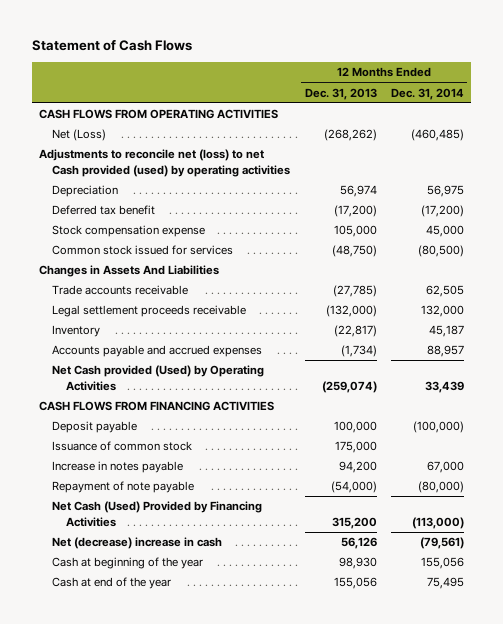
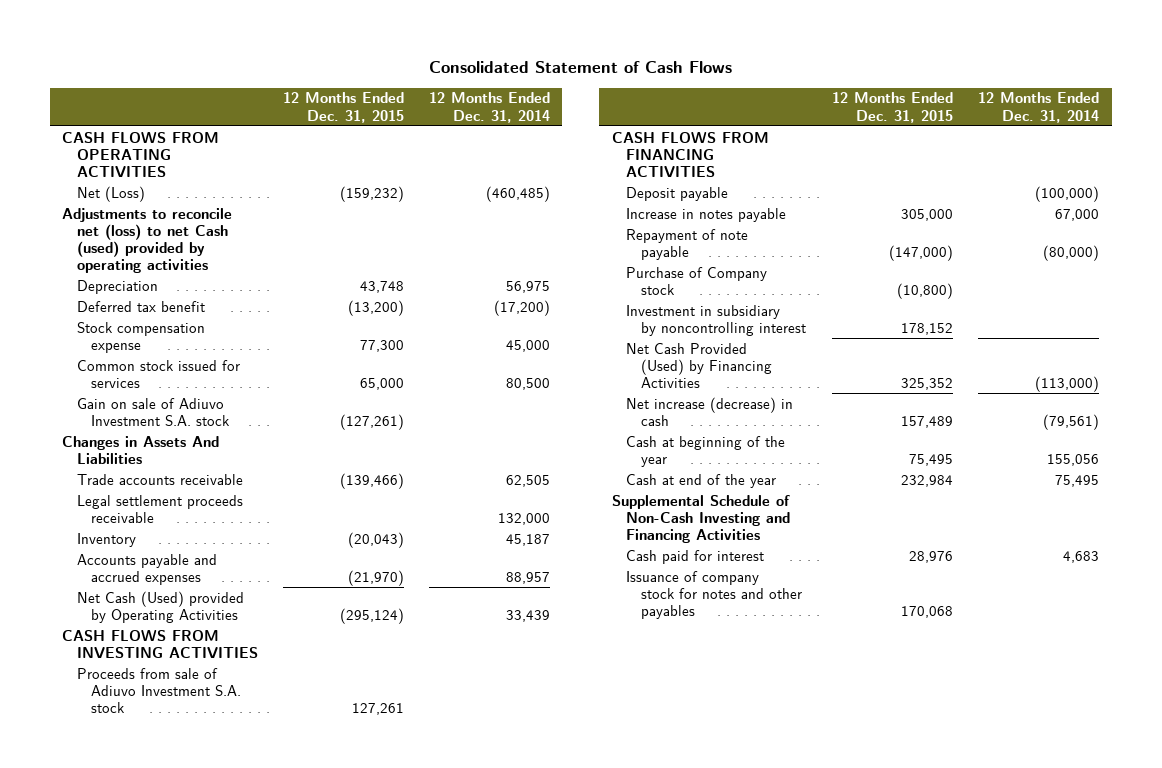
- Statement of Cash Flows
+ Consolidated Statement of Cash Flows
- | 12 Months Ended Dec. 31, 2013 | 12 Months Ended Dec. 31, 2014
+ | 12 Months Ended Dec. 31, 2015 | 12 Months Ended Dec. 31, 2014
- Adjustments to reconcile net (loss) to net Cash provided (used) by operating activities
+ Adjustments to reconcile net (loss) to net Cash (used) provided by operating activities
- Common stock issued for services | (48,750) | (80,500)
+ Common stock issued for services | 65,000 | 80,500
+ Gain on sale of Adiuvo Investment S.A. stock | (127,261) |
- Net Cash provided (Used) by Operating Activities | (259,074) | 33,439
+ Net Cash (Used) provided by Operating Activities | (295,124) | 33,439
+ CASH FLOWS FROM INVESTING ACTIVITIES
+ Proceeds from sale of Adiuvo Investment S.A. stock | 127,261 |
- Issuance of common stock | 175,000 |
- Net Cash (Used) Provided by Financing Activities | 315,200 | (113,000)
- Net (decrease) increase in cash | 56,126 | (79,561)
+ Purchase of Company stock | (10,800) |
+ Investment in subsidiary by noncontrolling interest | 178,152 |
+ Net Cash Provided (Used) by Financing Activities | 325,352 | (113,000)
+ Net increase (decrease) in cash | 157,489 | (79,561)
+ Supplemental Schedule of Non-Cash Investing and Financing Activities
+ Cash paid for interest | 28,976 | 4,683
+ Issuance of company stock for notes and other payables | 170,068 |

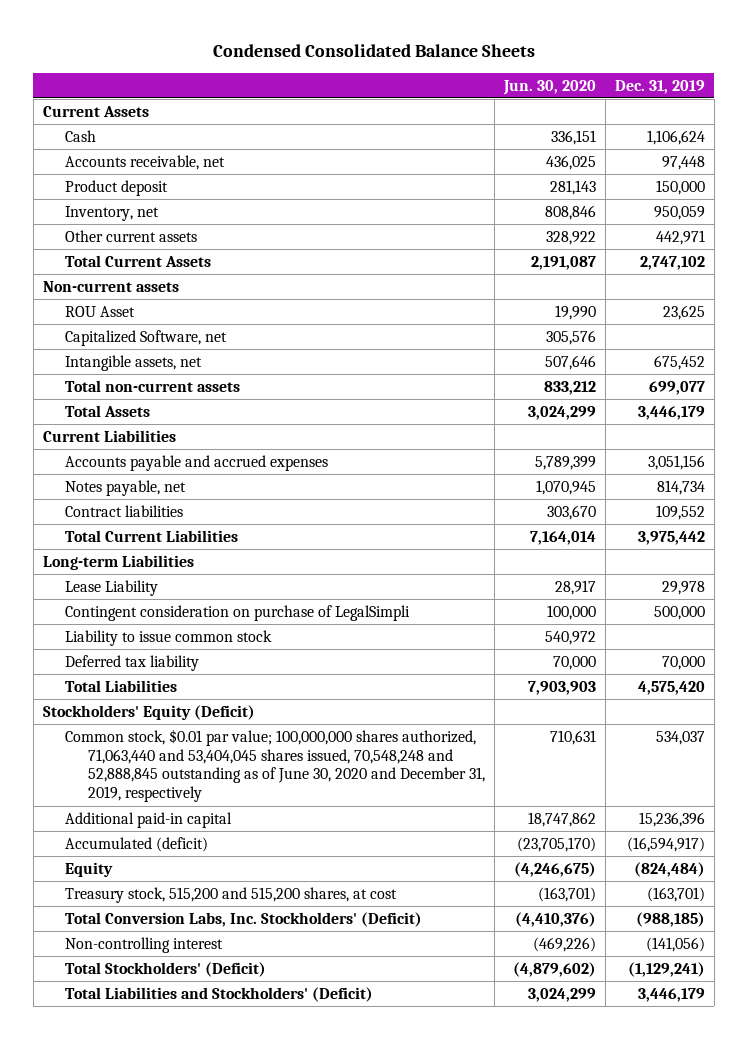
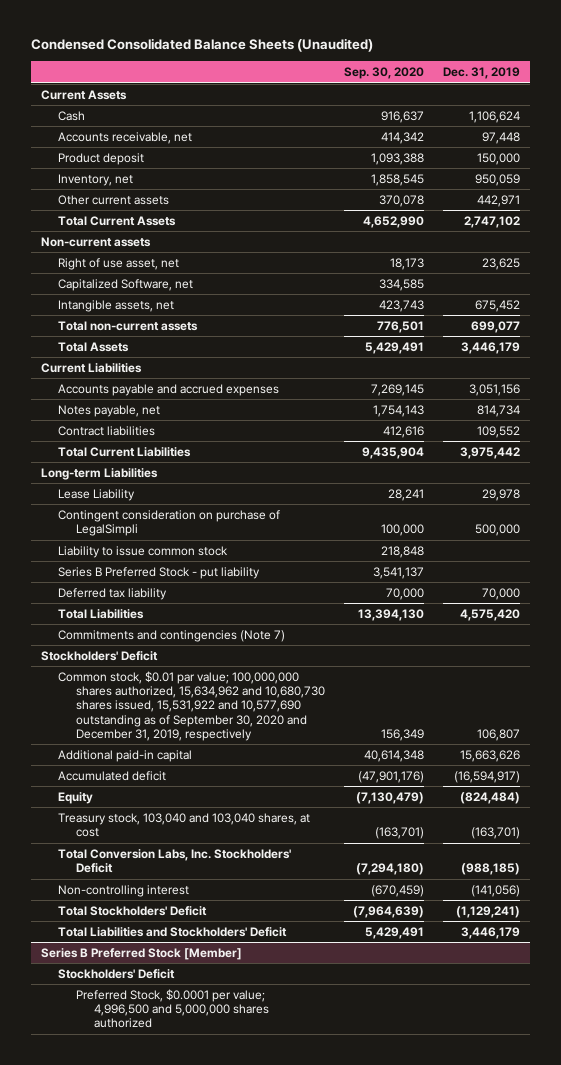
- Condensed Consolidated Balance Sheets
+ Condensed Consolidated Balance Sheets (Unaudited)
- | Jun. 30, 2020 | Dec. 31, 2019
+ | Sep. 30, 2020 | Dec. 31, 2019
- ROU Asset | 19,990 | 23,625
+ Right of use asset, net | 18,173 | 23,625
+ Series B Preferred Stock - put liability | 3,541,137 |
- Stockholders' Equity (Deficit)
- Common stock, $0.01 par value; 100,000,000 shares authorized, 71,063,440 and 53,404,045 shares issued, 70,548,248 and 52,888,845 outstanding as of June 30, 2020 and December 31, 2019, respectively | 710,631 | 534,037
- Additional paid-in capital | 18,747,862 | 15,236,396
- Accumulated (deficit) | (23,705,170) | (16,594,917)
+ Commitments and contingencies (Note 7)
+ Stockholders' Deficit
+ Common stock, $0.01 par value; 100,000,000 shares authorized, 15,634,962 and 10,680,730 shares issued, 15,531,922 and 10,577,690 outstanding as of September 30, 2020 and December 31, 2019, respectively | 156,349 | 106,807
+ Additional paid-in capital | 40,614,348 | 15,663,626
+ Accumulated deficit | (47,901,176) | (16,594,917)
- Treasury stock, 515,200 and 515,200 shares, at cost | (163,701) | (163,701)
- Total Conversion Labs, Inc. Stockholders' (Deficit) | (4,410,376) | (988,185)
+ Treasury stock, 103,040 and 103,040 shares, at cost | (163,701) | (163,701)
+ Total Conversion Labs, Inc. Stockholders' Deficit | (7,294,180) | (988,185)
- Total Stockholders' (Deficit) | (4,879,602) | (1,129,241)
- Total Liabilities and Stockholders' (Deficit) | 3,024,299 | 3,446,179
+ Total Stockholders' Deficit | (7,964,639) | (1,129,241)
+ Total Liabilities and Stockholders' Deficit | 5,429,491 | 3,446,179
+ Series B Preferred Stock [Member]
+ Stockholders' Deficit
+ Preferred Stock, $0.0001 per value; 4,996,500 and 5,000,000 shares authorized

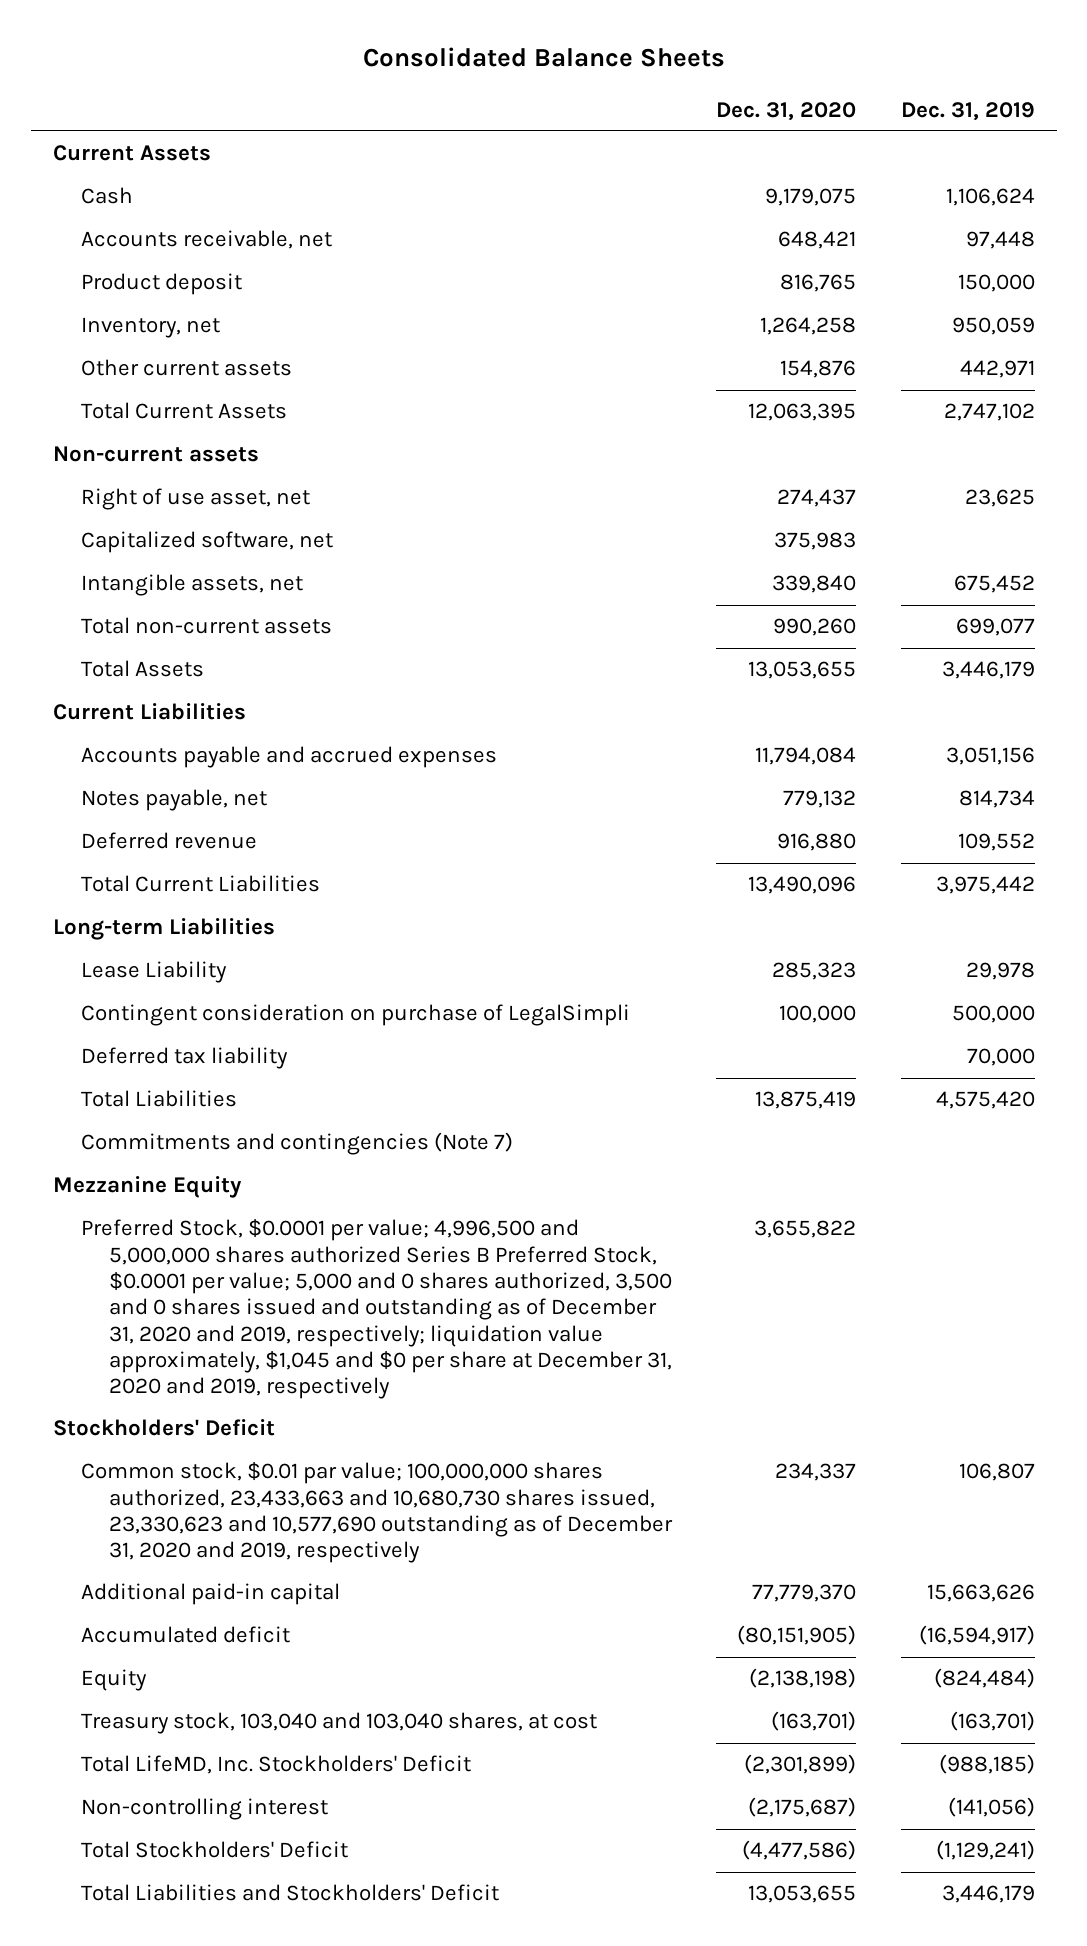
- Condensed Consolidated Balance Sheets (Unaudited)
+ Consolidated Balance Sheets
- | Sep. 30, 2020 | Dec. 31, 2019
+ | Dec. 31, 2020 | Dec. 31, 2019
- Capitalized Software, net | 334,585 |
+ Capitalized software, net | 375,983 |
- Contract liabilities | 412,616 | 109,552
+ Deferred revenue | 916,880 | 109,552
- Liability to issue common stock | 218,848 |
- Series B Preferred Stock - put liability | 3,541,137 |
+ Mezzanine Equity
+ Preferred Stock, $0.0001 per value; 4,996,500 and 5,000,000 shares authorized Series B Preferred Stock, $0.0001 per value; 5,000 and 0 shares authorized, 3,500 and 0 shares issued and outstanding as of December 31, 2020 and 2019, respectively; liquidation value approximately, $1,045 and $0 per share at December 31, 2020 and 2019, respectively | 3,655,822 |
- Common stock, $0.01 par value; 100,000,000 shares authorized, 15,634,962 and 10,680,730 shares issued, 15,531,922 and 10,577,690 outstanding as of September 30, 2020 and December 31, 2019, respectively | 156,349 | 106,807
+ Common stock, $0.01 par value; 100,000,000 shares authorized, 23,433,663 and 10,680,730 shares issued, 23,330,623 and 10,577,690 outstanding as of December 31, 2020 and 2019, respectively | 234,337 | 106,807
- Total Conversion Labs, Inc. Stockholders' Deficit | (7,294,180) | (988,185)
+ Total LifeMD, Inc. Stockholders' Deficit | (2,301,899) | (988,185)
- Series B Preferred Stock [Member]
- Stockholders' Deficit
- Preferred Stock, $0.0001 per value; 4,996,500 and 5,000,000 shares authorized

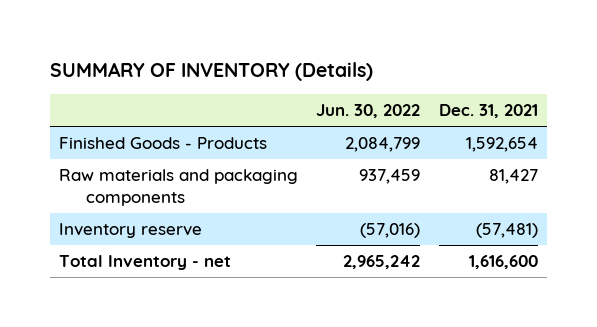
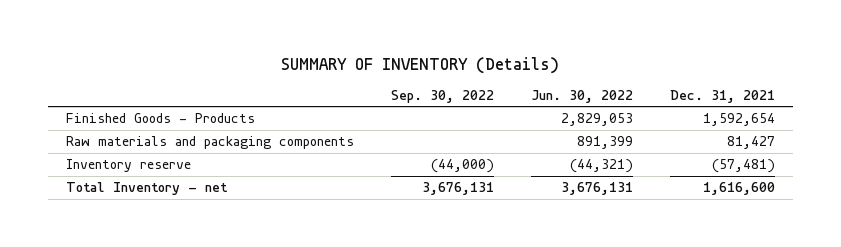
- | Jun. 30, 2022 | Dec. 31, 2021
+ | Sep. 30, 2022 | Jun. 30, 2022 | Dec. 31, 2021
- Finished Goods - Products | 2,084,799 | 1,592,654
- Raw materials and packaging components | 937,459 | 81,427
- Inventory reserve | (57,016) | (57,481)
- Total Inventory - net | 2,965,242 | 1,616,600
+ Finished Goods - Products | | 2,829,053 | 1,592,654
+ Raw materials and packaging components | | 891,399 | 81,427
+ Inventory reserve | (44,000) | (44,321) | (57,481)
+ Total Inventory - net | 3,676,131 | 3,676,131 | 1,616,600

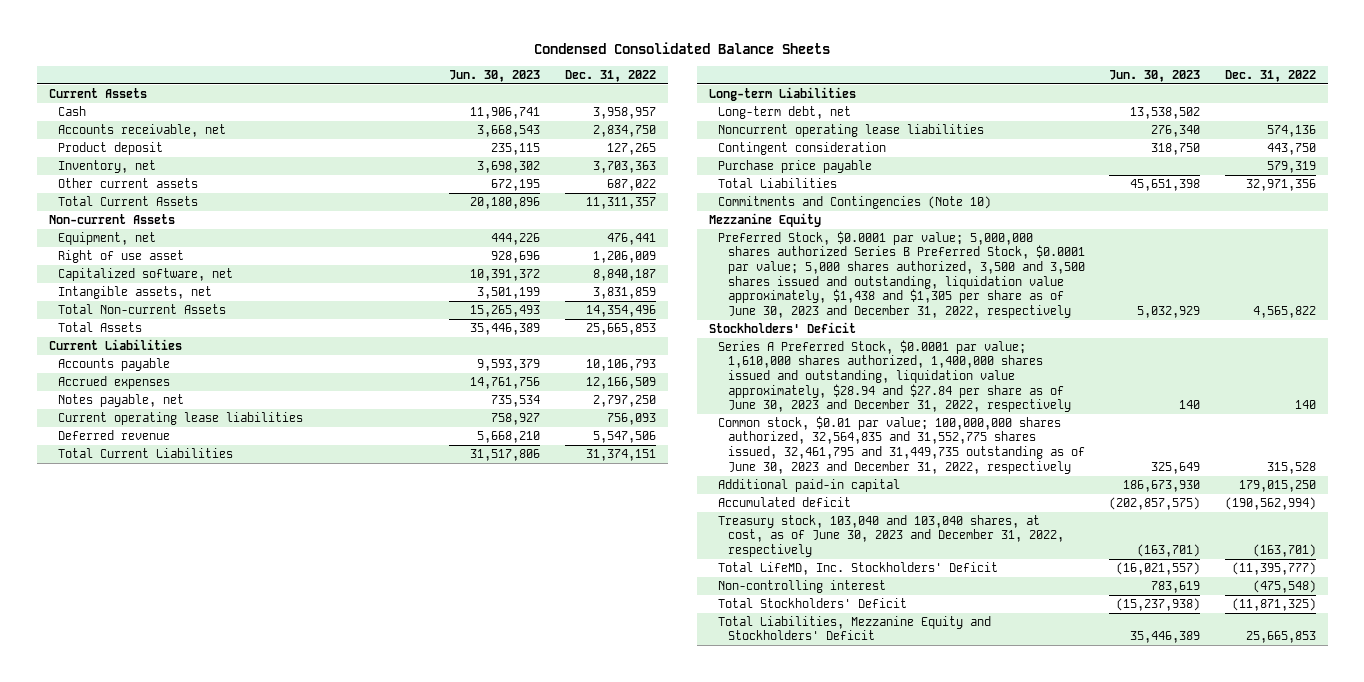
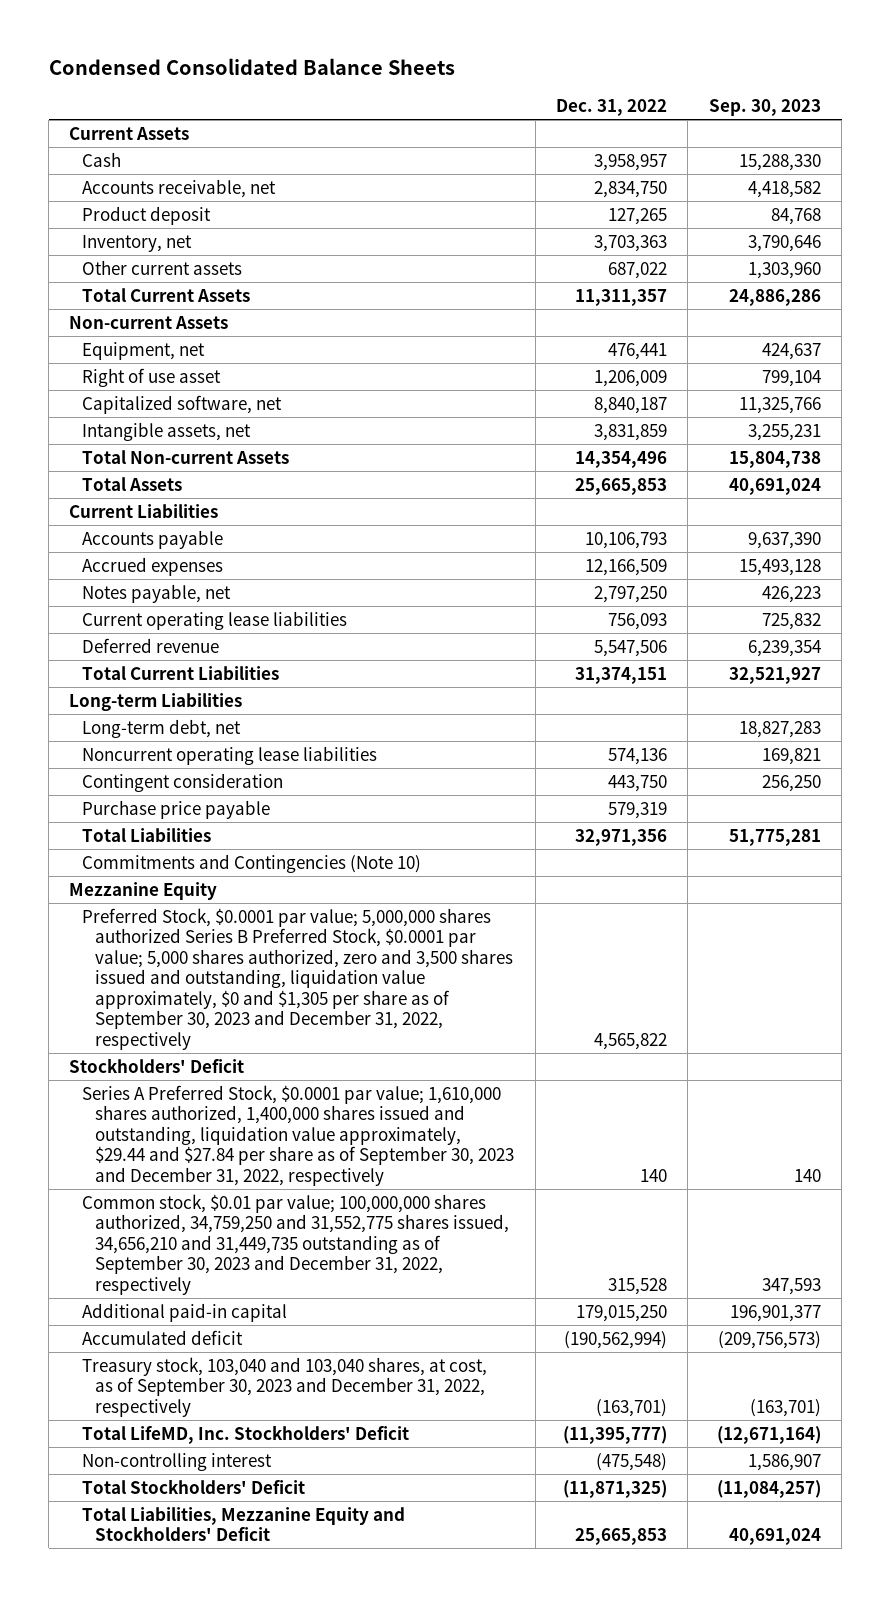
- | Jun. 30, 2023 | Dec. 31, 2022
+ | Dec. 31, 2022 | Sep. 30, 2023
- Preferred Stock, $0.0001 par value; 5,000,000 shares authorized Series B Preferred Stock, $0.0001 par value; 5,000 shares authorized, 3,500 and 3,500 shares issued and outstanding, liquidation value approximately, $1,438 and $1,305 per share as of June 30, 2023 and December 31, 2022, respectively | 5,032,929 | 4,565,822
+ Preferred Stock, $0.0001 par value; 5,000,000 shares authorized Series B Preferred Stock, $0.0001 par value; 5,000 shares authorized, zero and 3,500 shares issued and outstanding, liquidation value approximately, $0 and $1,305 per share as of September 30, 2023 and December 31, 2022, respectively | 4,565,822 |
- Series A Preferred Stock, $0.0001 par value; 1,610,000 shares authorized, 1,400,000 shares issued and outstanding, liquidation value approximately, $28.94 and $27.84 per share as of June 30, 2023 and December 31, 2022, respectively | 140 | 140
- Common stock, $0.01 par value; 100,000,000 shares authorized, 32,564,835 and 31,552,775 shares issued, 32,461,795 and 31,449,735 outstanding as of June 30, 2023 and December 31, 2022, respectively | 325,649 | 315,528
+ Series A Preferred Stock, $0.0001 par value; 1,610,000 shares authorized, 1,400,000 shares issued and outstanding, liquidation value approximately, $29.44 and $27.84 per share as of September 30, 2023 and December 31, 2022, respectively | 140 | 140
+ Common stock, $0.01 par value; 100,000,000 shares authorized, 34,759,250 and 31,552,775 shares issued, 34,656,210 and 31,449,735 outstanding as of September 30, 2023 and December 31, 2022, respectively | 315,528 | 347,593
- Treasury stock, 103,040 and 103,040 shares, at cost, as of June 30, 2023 and December 31, 2022, respectively | (163,701) | (163,701)
+ Treasury stock, 103,040 and 103,040 shares, at cost, as of September 30, 2023 and December 31, 2022, respectively | (163,701) | (163,701)

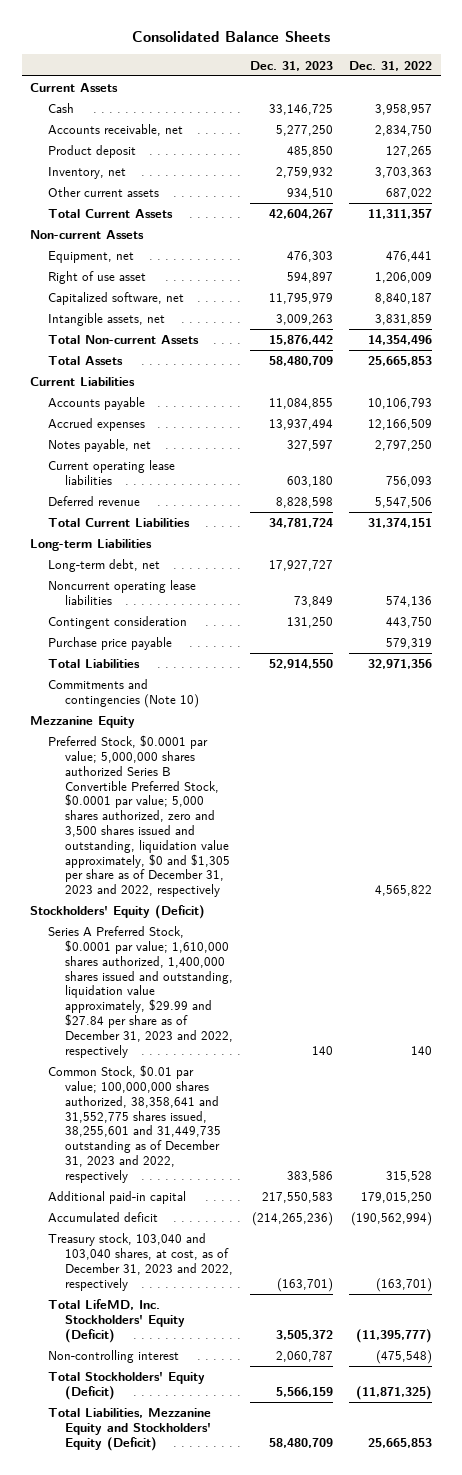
- Condensed Consolidated Balance Sheets
+ Consolidated Balance Sheets
- | Dec. 31, 2022 | Sep. 30, 2023
+ | Dec. 31, 2023 | Dec. 31, 2022
- Commitments and Contingencies (Note 10)
+ Commitments and contingencies (Note 10)
- Preferred Stock, $0.0001 par value; 5,000,000 shares authorized Series B Preferred Stock, $0.0001 par value; 5,000 shares authorized, zero and 3,500 shares issued and outstanding, liquidation value approximately, $0 and $1,305 per share as of September 30, 2023 and December 31, 2022, respectively | 4,565,822 |
- Stockholders' Deficit
- Series A Preferred Stock, $0.0001 par value; 1,610,000 shares authorized, 1,400,000 shares issued and outstanding, liquidation value approximately, $29.44 and $27.84 per share as of September 30, 2023 and December 31, 2022, respectively | 140 | 140
- Common stock, $0.01 par value; 100,000,000 shares authorized, 34,759,250 and 31,552,775 shares issued, 34,656,210 and 31,449,735 outstanding as of September 30, 2023 and December 31, 2022, respectively | 315,528 | 347,593
+ Preferred Stock, $0.0001 par value; 5,000,000 shares authorized Series B Convertible Preferred Stock, $0.0001 par value; 5,000 shares authorized, zero and 3,500 shares issued and outstanding, liquidation value approximately, $0 and $1,305 per share as of December 31, 2023 and 2022, respectively | | 4,565,822
+ Stockholders' Equity (Deficit)
+ Series A Preferred Stock, $0.0001 par value; 1,610,000 shares authorized, 1,400,000 shares issued and outstanding, liquidation value approximately, $29.99 and $27.84 per share as of December 31, 2023 and 2022, respectively | 140 | 140
+ Common Stock, $0.01 par value; 100,000,000 shares authorized, 38,358,641 and 31,552,775 shares issued, 38,255,601 and 31,449,735 outstanding as of December 31, 2023 and 2022, respectively | 383,586 | 315,528
- Treasury stock, 103,040 and 103,040 shares, at cost, as of September 30, 2023 and December 31, 2022, respectively | (163,701) | (163,701)
- Total LifeMD, Inc. Stockholders' Deficit | (11,395,777) | (12,671,164)
+ Treasury stock, 103,040 and 103,040 shares, at cost, as of December 31, 2023 and 2022, respectively | (163,701) | (163,701)
+ Total LifeMD, Inc. Stockholders' Equity (Deficit) | 3,505,372 | (11,395,777)
- Total Stockholders' Deficit | (11,871,325) | (11,084,257)
- Total Liabilities, Mezzanine Equity and Stockholders' Deficit | 25,665,853 | 40,691,024
+ Total Stockholders' Equity (Deficit) | 5,566,159 | (11,871,325)
+ Total Liabilities, Mezzanine Equity and Stockholders' Equity (Deficit) | 58,480,709 | 25,665,853

